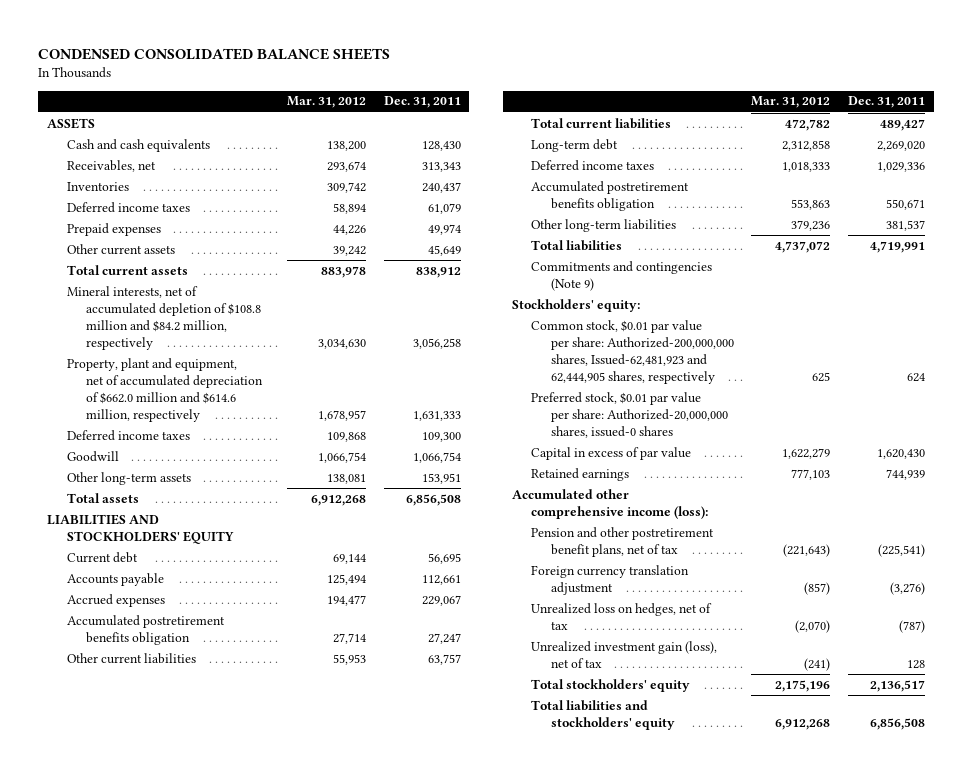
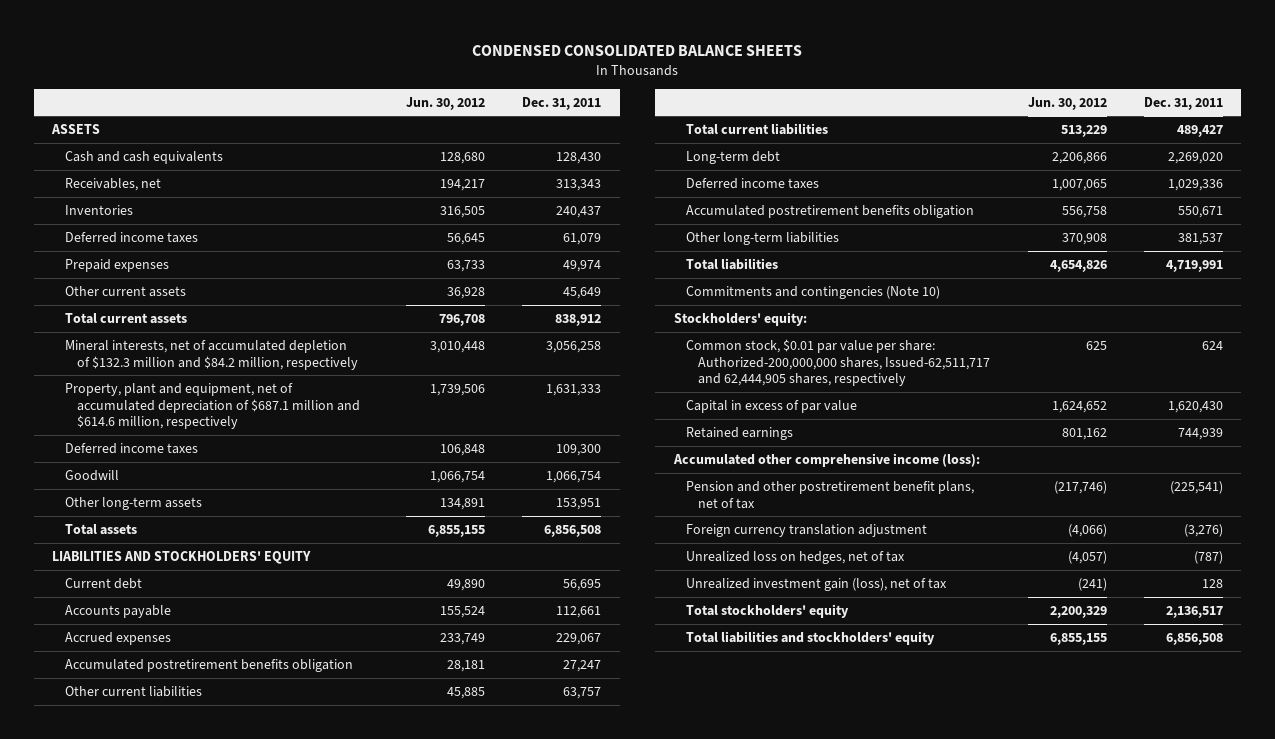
- | Mar. 31, 2012 | Dec. 31, 2011
+ | Jun. 30, 2012 | Dec. 31, 2011
- Mineral interests, net of accumulated depletion of $108.8 million and $84.2 million, respectively | 3,034,630 | 3,056,258
- Property, plant and equipment, net of accumulated depreciation of $662.0 million and $614.6 million, respectively | 1,678,957 | 1,631,333
+ Mineral interests, net of accumulated depletion of $132.3 million and $84.2 million, respectively | 3,010,448 | 3,056,258
+ Property, plant and equipment, net of accumulated depreciation of $687.1 million and $614.6 million, respectively | 1,739,506 | 1,631,333
- Commitments and contingencies (Note 9)
+ Commitments and contingencies (Note 10)
- Common stock, $0.01 par value per share: Authorized-200,000,000 shares, Issued-62,481,923 and 62,444,905 shares, respectively | 625 | 624
- Preferred stock, $0.01 par value per share: Authorized-20,000,000 shares, issued-0 shares
+ Common stock, $0.01 par value per share: Authorized-200,000,000 shares, Issued-62,511,717 and 62,444,905 shares, respectively | 625 | 624

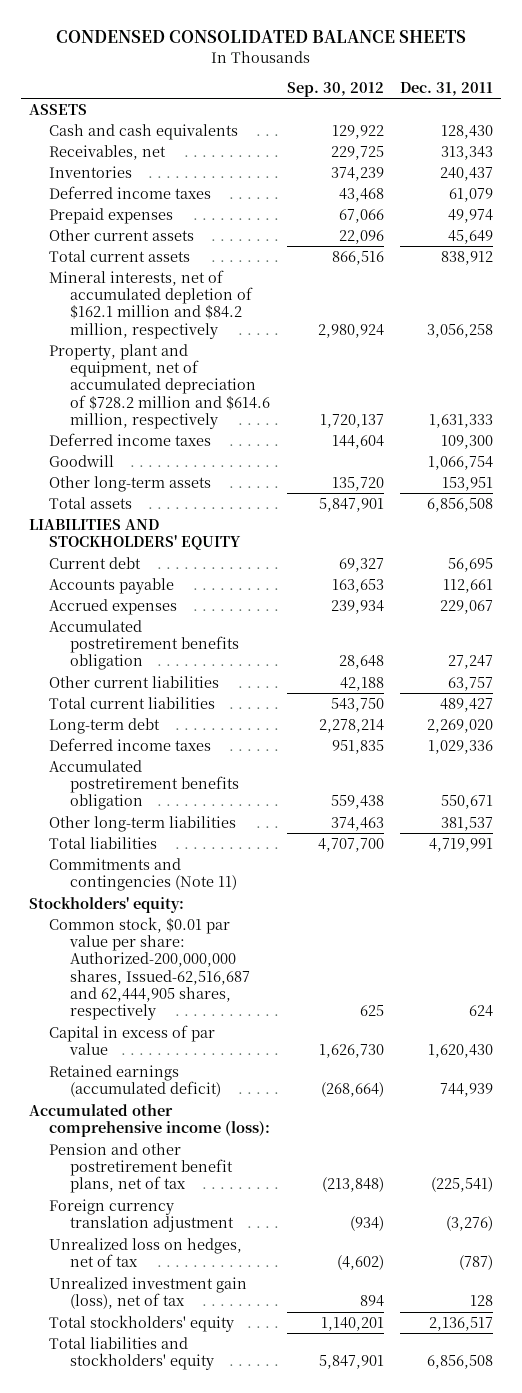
- | Jun. 30, 2012 | Dec. 31, 2011
+ | Sep. 30, 2012 | Dec. 31, 2011
- Mineral interests, net of accumulated depletion of $132.3 million and $84.2 million, respectively | 3,010,448 | 3,056,258
- Property, plant and equipment, net of accumulated depreciation of $687.1 million and $614.6 million, respectively | 1,739,506 | 1,631,333
+ Mineral interests, net of accumulated depletion of $162.1 million and $84.2 million, respectively | 2,980,924 | 3,056,258
+ Property, plant and equipment, net of accumulated depreciation of $728.2 million and $614.6 million, respectively | 1,720,137 | 1,631,333
- Commitments and contingencies (Note 10)
+ Commitments and contingencies (Note 11)
- Common stock, $0.01 par value per share: Authorized-200,000,000 shares, Issued-62,511,717 and 62,444,905 shares, respectively | 625 | 624
+ Common stock, $0.01 par value per share: Authorized-200,000,000 shares, Issued-62,516,687 and 62,444,905 shares, respectively | 625 | 624
- Retained earnings | 801,162 | 744,939
+ Retained earnings (accumulated deficit) | (268,664) | 744,939

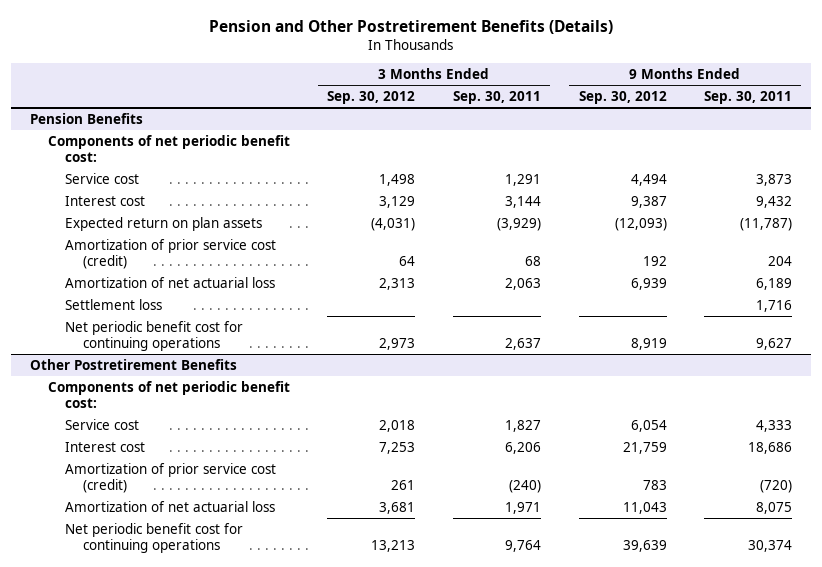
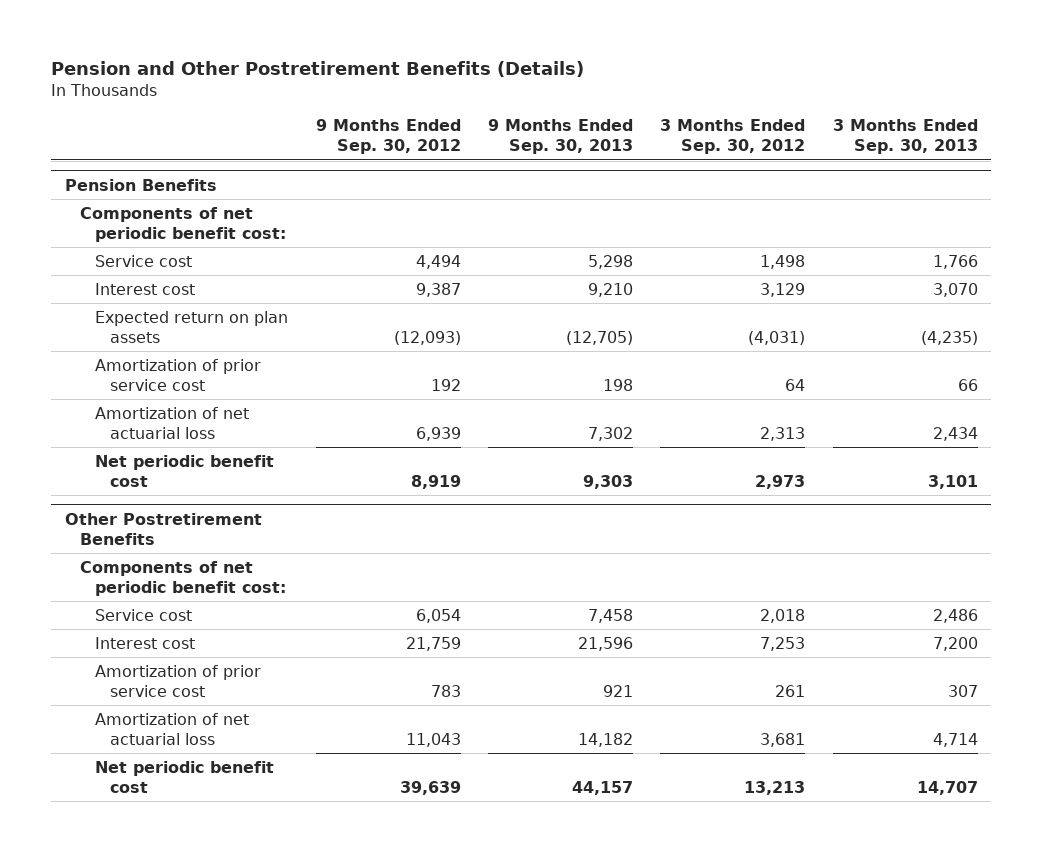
- | 3 Months Ended Sep. 30, 2012 | 3 Months Ended Sep. 30, 2011 | 9 Months Ended Sep. 30, 2012 | 9 Months Ended Sep. 30, 2011
+ | 9 Months Ended Sep. 30, 2012 | 9 Months Ended Sep. 30, 2013 | 3 Months Ended Sep. 30, 2012 | 3 Months Ended Sep. 30, 2013
@ Pension Benefits
- Amortization of prior service cost (credit) | 64 | 68 | 192 | 204
+ Amortization of prior service cost | 192 | 198 | 64 | 66
- Settlement loss | | | | 1,716
- Net periodic benefit cost for continuing operations | 2,973 | 2,637 | 8,919 | 9,627
+ Net periodic benefit cost | 8,919 | 9,303 | 2,973 | 3,101
@ Other Postretirement Benefits
- Amortization of prior service cost (credit) | 261 | (240) | 783 | (720)
+ Amortization of prior service cost | 783 | 921 | 261 | 307
- Net periodic benefit cost for continuing operations | 13,213 | 9,764 | 39,639 | 30,374
+ Net periodic benefit cost | 39,639 | 44,157 | 13,213 | 14,707

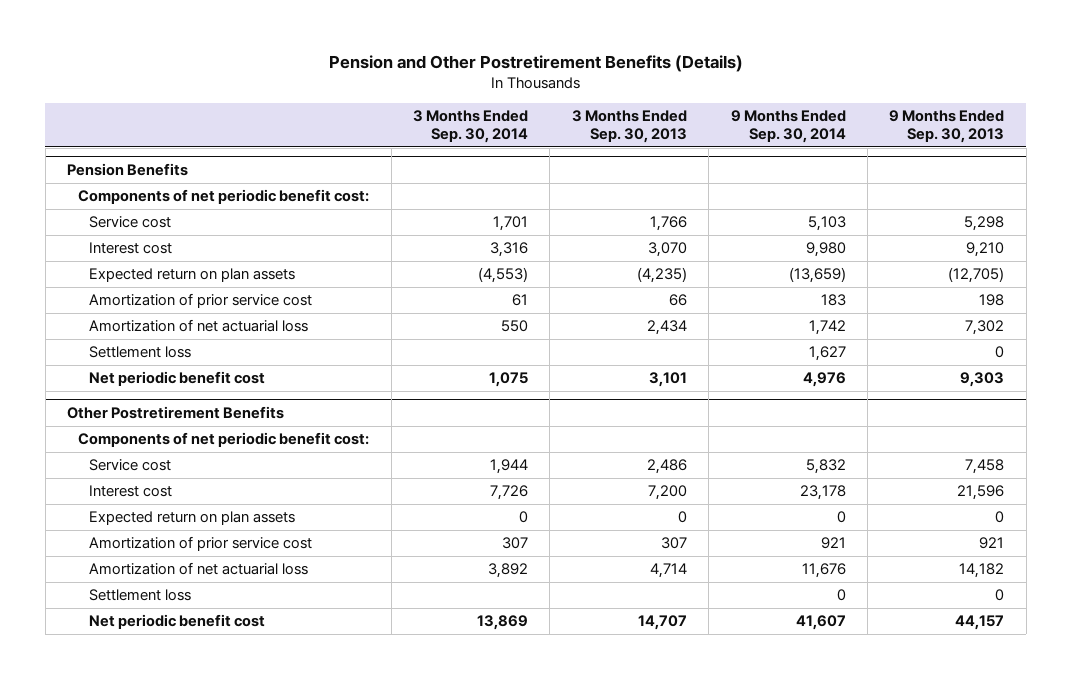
- | 9 Months Ended Sep. 30, 2012 | 9 Months Ended Sep. 30, 2013 | 3 Months Ended Sep. 30, 2012 | 3 Months Ended Sep. 30, 2013
+ | 3 Months Ended Sep. 30, 2014 | 3 Months Ended Sep. 30, 2013 | 9 Months Ended Sep. 30, 2014 | 9 Months Ended Sep. 30, 2013
@ Pension Benefits
+ Settlement loss | | | 1,627 | 0
@ Other Postretirement Benefits
+ Expected return on plan assets | 0 | 0 | 0 | 0
+ Settlement loss | | | 0 | 0

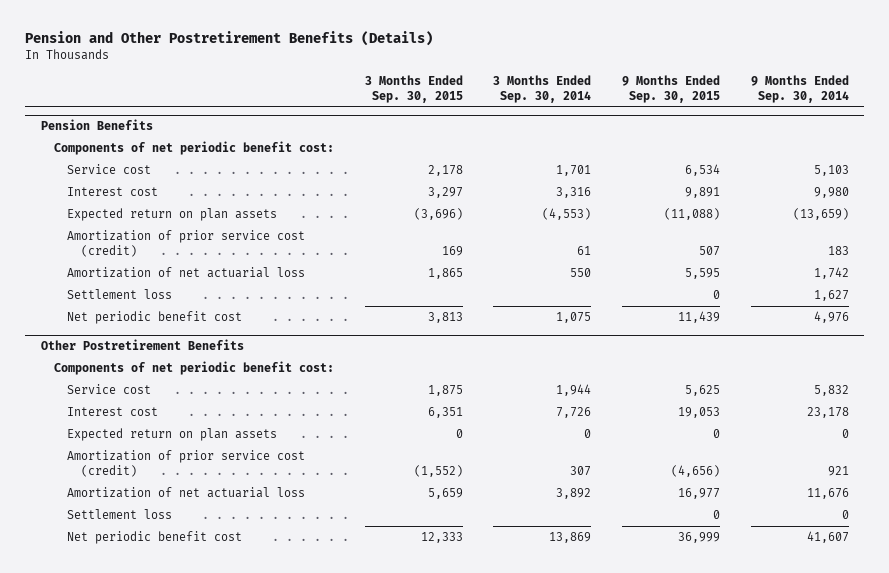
- | 3 Months Ended Sep. 30, 2014 | 3 Months Ended Sep. 30, 2013 | 9 Months Ended Sep. 30, 2014 | 9 Months Ended Sep. 30, 2013
+ | 3 Months Ended Sep. 30, 2015 | 3 Months Ended Sep. 30, 2014 | 9 Months Ended Sep. 30, 2015 | 9 Months Ended Sep. 30, 2014
@ Pension Benefits
- Amortization of prior service cost | 61 | 66 | 183 | 198
+ Amortization of prior service cost (credit) | 169 | 61 | 507 | 183
@ Other Postretirement Benefits
- Amortization of prior service cost | 307 | 307 | 921 | 921
+ Amortization of prior service cost (credit) | (1,552) | 307 | (4,656) | 921

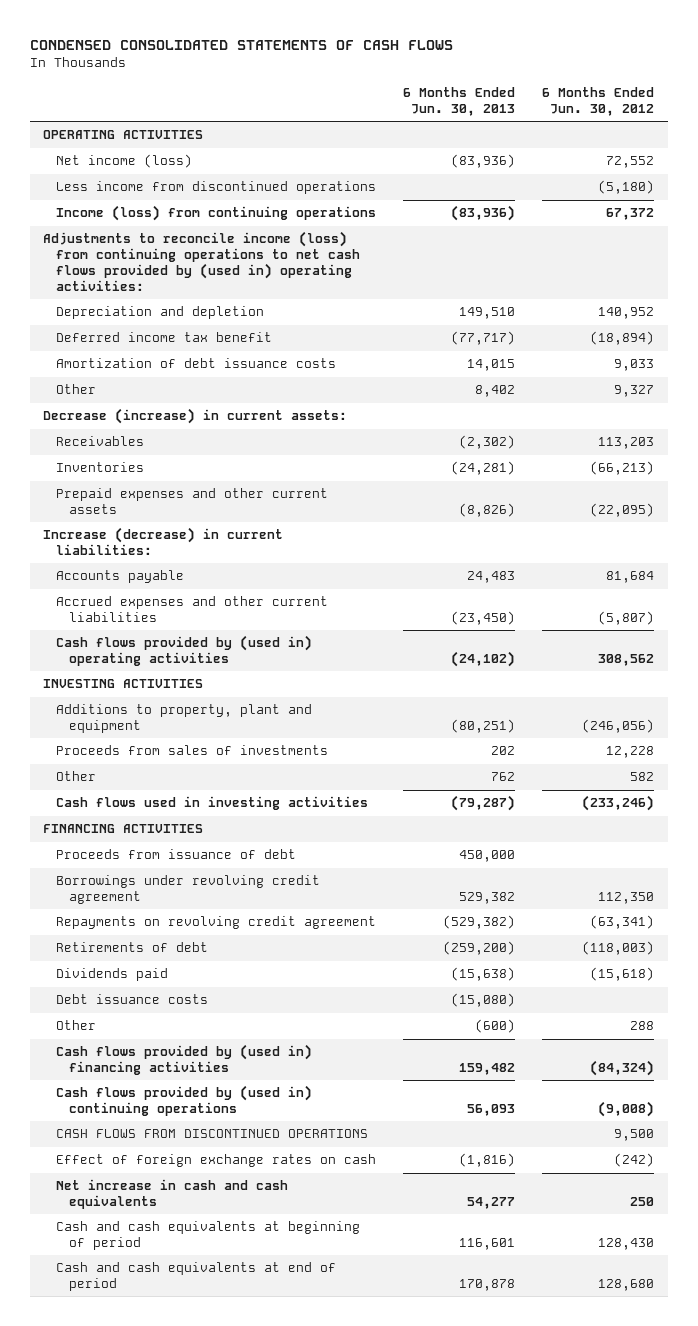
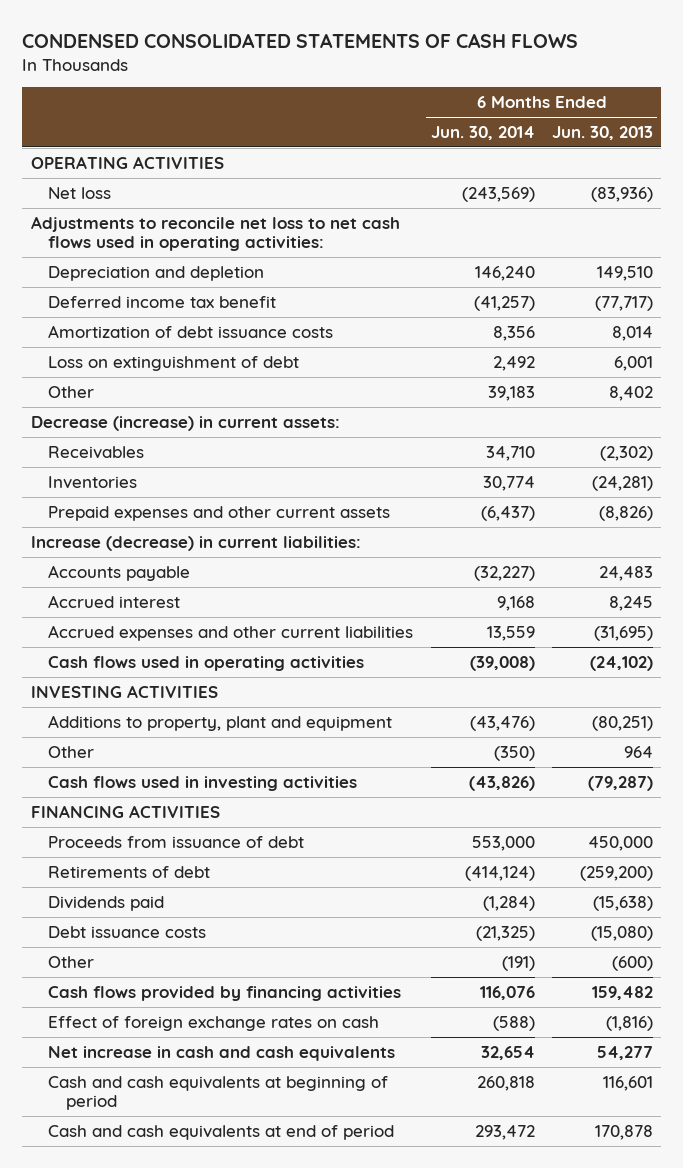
- | 6 Months Ended Jun. 30, 2013 | 6 Months Ended Jun. 30, 2012
+ | 6 Months Ended Jun. 30, 2014 | 6 Months Ended Jun. 30, 2013
- Net income (loss) | (83,936) | 72,552
- Less income from discontinued operations | | (5,180)
- Income (loss) from continuing operations | (83,936) | 67,372
- Adjustments to reconcile income (loss) from continuing operations to net cash flows provided by (used in) operating activities:
+ Net loss | (243,569) | (83,936)
+ Adjustments to reconcile net loss to net cash flows used in operating activities:
- Amortization of debt issuance costs | 14,015 | 9,033
+ Amortization of debt issuance costs | 8,356 | 8,014
+ Loss on extinguishment of debt | 2,492 | 6,001
- Accrued expenses and other current liabilities | (23,450) | (5,807)
- Cash flows provided by (used in) operating activities | (24,102) | 308,562
+ Accrued interest | 9,168 | 8,245
+ Accrued expenses and other current liabilities | 13,559 | (31,695)
+ Cash flows used in operating activities | (39,008) | (24,102)
- Proceeds from sales of investments | 202 | 12,228
- Other | 762 | 582
+ Other | (350) | 964
- Borrowings under revolving credit agreement | 529,382 | 112,350
- Repayments on revolving credit agreement | (529,382) | (63,341)
- Cash flows provided by (used in) financing activities | 159,482 | (84,324)
- Cash flows provided by (used in) continuing operations | 56,093 | (9,008)
- CASH FLOWS FROM DISCONTINUED OPERATIONS | | 9,500
+ Cash flows provided by financing activities | 116,076 | 159,482

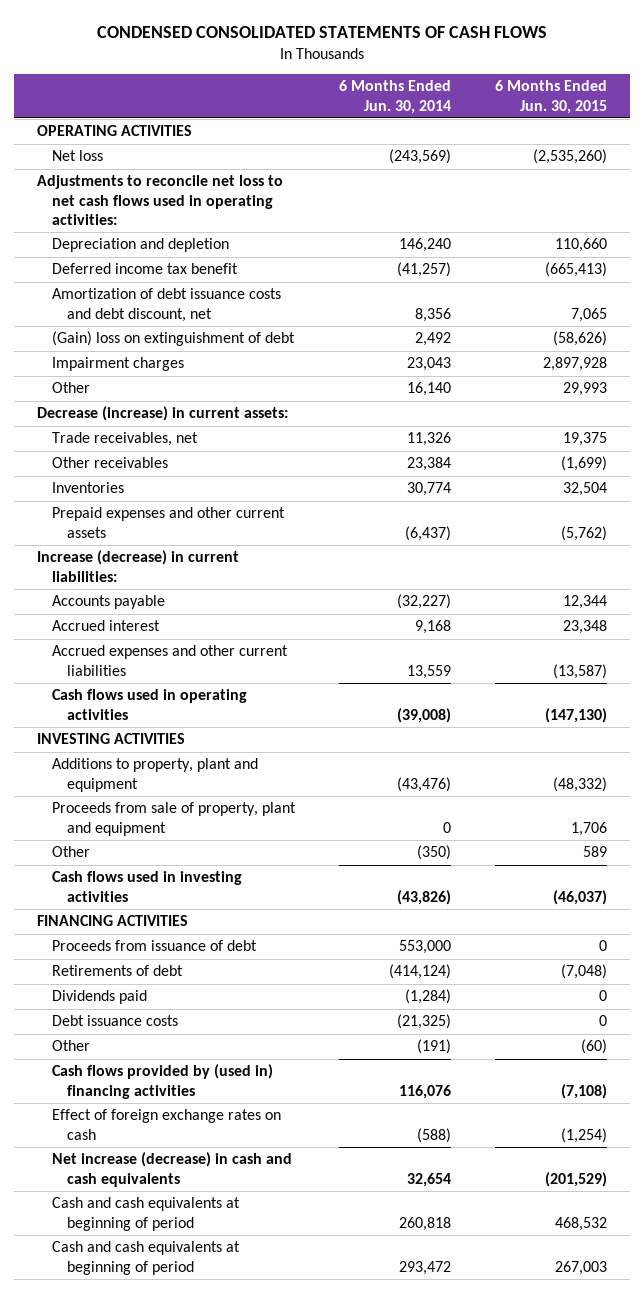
- | 6 Months Ended Jun. 30, 2014 | 6 Months Ended Jun. 30, 2013
+ | 6 Months Ended Jun. 30, 2014 | 6 Months Ended Jun. 30, 2015
- Amortization of debt issuance costs | 8,356 | 8,014
- Loss on extinguishment of debt | 2,492 | 6,001
- Other | 39,183 | 8,402
+ Amortization of debt issuance costs and debt discount, net | 8,356 | 7,065
+ (Gain) loss on extinguishment of debt | 2,492 | (58,626)
+ Impairment charges | 23,043 | 2,897,928
+ Other | 16,140 | 29,993
- Receivables | 34,710 | (2,302)
+ Trade receivables, net | 11,326 | 19,375
+ Other receivables | 23,384 | (1,699)
+ Proceeds from sale of property, plant and equipment | 0 | 1,706
- Cash flows provided by financing activities | 116,076 | 159,482
+ Cash flows provided by (used in) financing activities | 116,076 | (7,108)
- Net increase in cash and cash equivalents | 32,654 | 54,277
+ Net increase (decrease) in cash and cash equivalents | 32,654 | (201,529)
- Cash and cash equivalents at end of period | 293,472 | 170,878
+ Cash and cash equivalents at beginning of period | 293,472 | 267,003

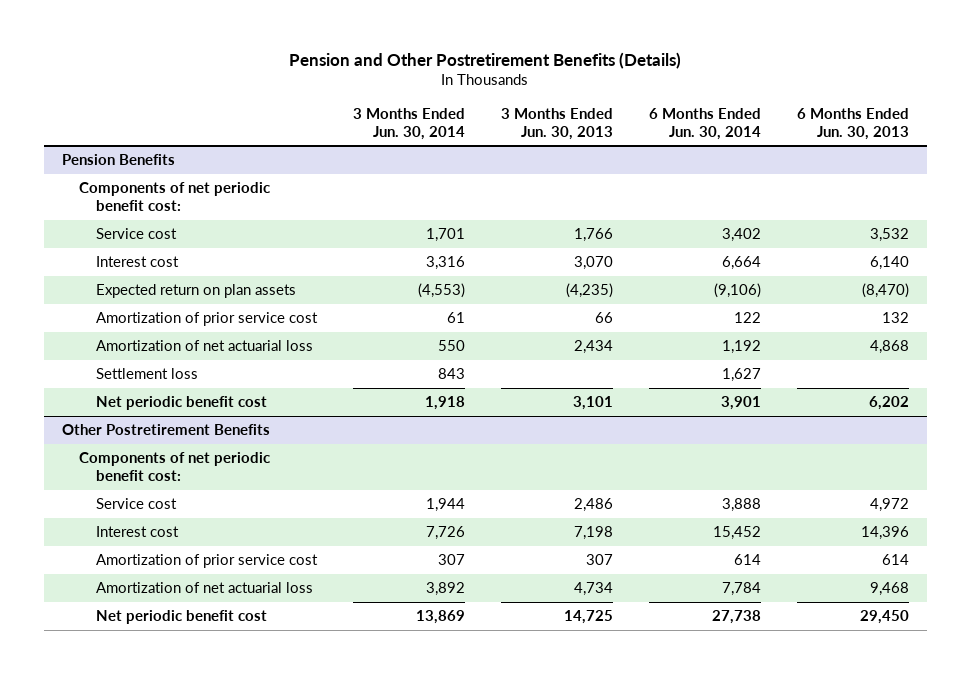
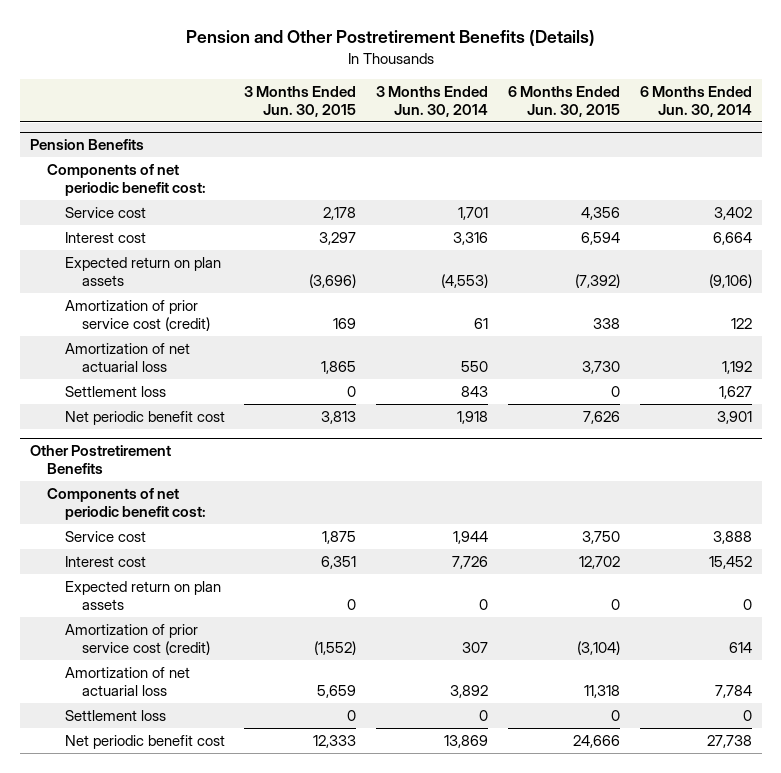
- | 3 Months Ended Jun. 30, 2014 | 3 Months Ended Jun. 30, 2013 | 6 Months Ended Jun. 30, 2014 | 6 Months Ended Jun. 30, 2013
+ | 3 Months Ended Jun. 30, 2015 | 3 Months Ended Jun. 30, 2014 | 6 Months Ended Jun. 30, 2015 | 6 Months Ended Jun. 30, 2014
@ Pension Benefits
- Amortization of prior service cost | 61 | 66 | 122 | 132
+ Amortization of prior service cost (credit) | 169 | 61 | 338 | 122
@ Other Postretirement Benefits
- Amortization of prior service cost | 307 | 307 | 614 | 614
+ Expected return on plan assets | 0 | 0 | 0 | 0
+ Amortization of prior service cost (credit) | (1,552) | 307 | (3,104) | 614
+ Settlement loss | 0 | 0 | 0 | 0

